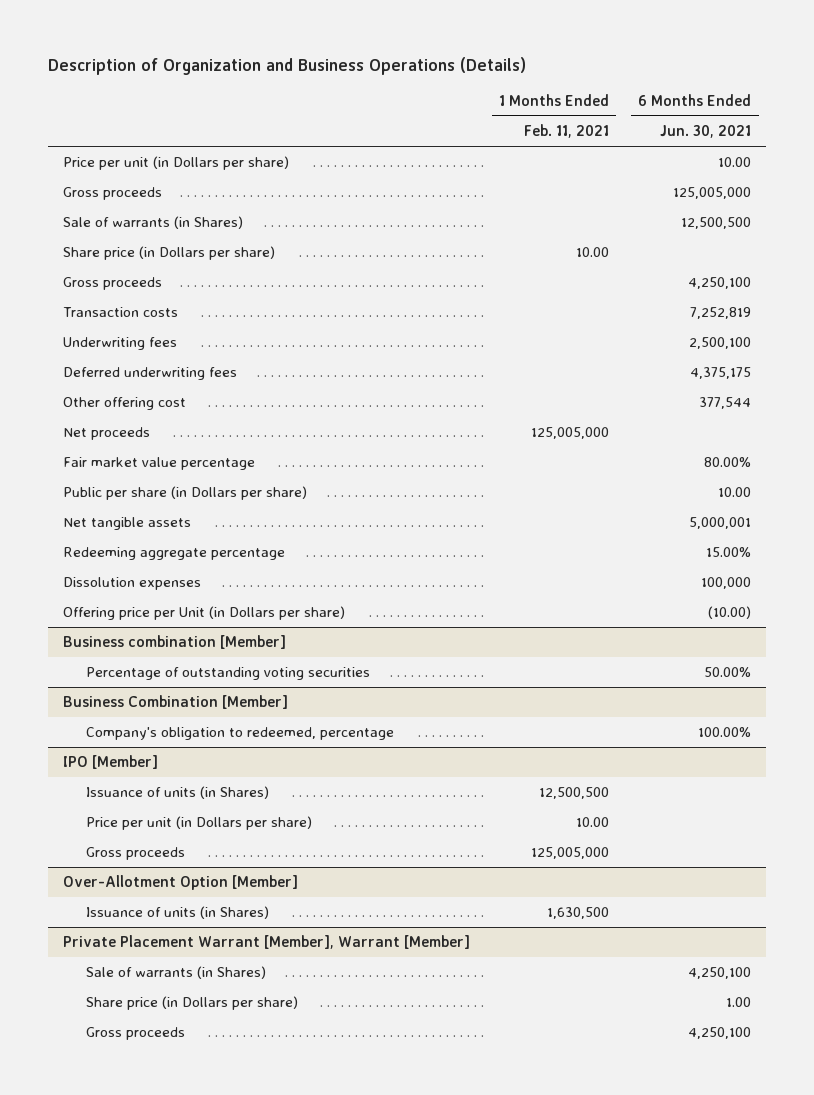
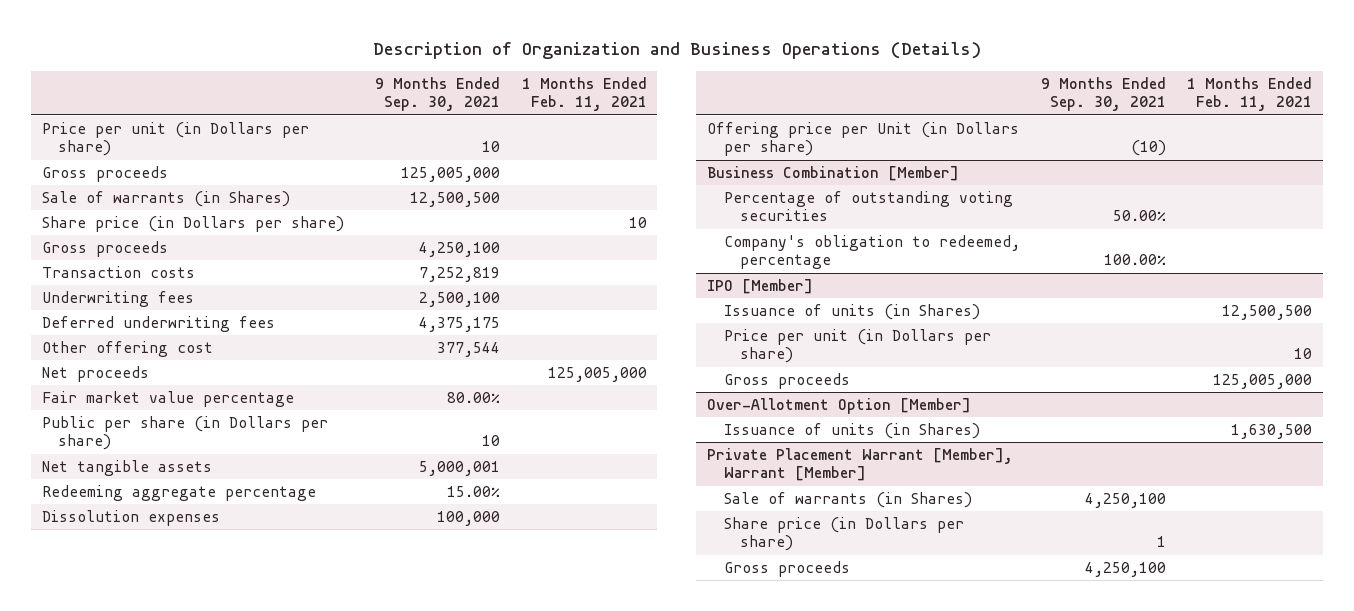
- | 1 Months Ended Feb. 11, 2021 | 6 Months Ended Jun. 30, 2021
+ | 9 Months Ended Sep. 30, 2021 | 1 Months Ended Feb. 11, 2021
- Share price (in Dollars per share) | 10.00 |
+ Share price (in Dollars per share) | | 10
- Business combination [Member]
- Percentage of outstanding voting securities | | 50.00%
@ Business Combination [Member]
+ Percentage of outstanding voting securities | 50.00% |
@ IPO [Member]
- Price per unit (in Dollars per share) | 10.00 |
+ Price per unit (in Dollars per share) | | 10

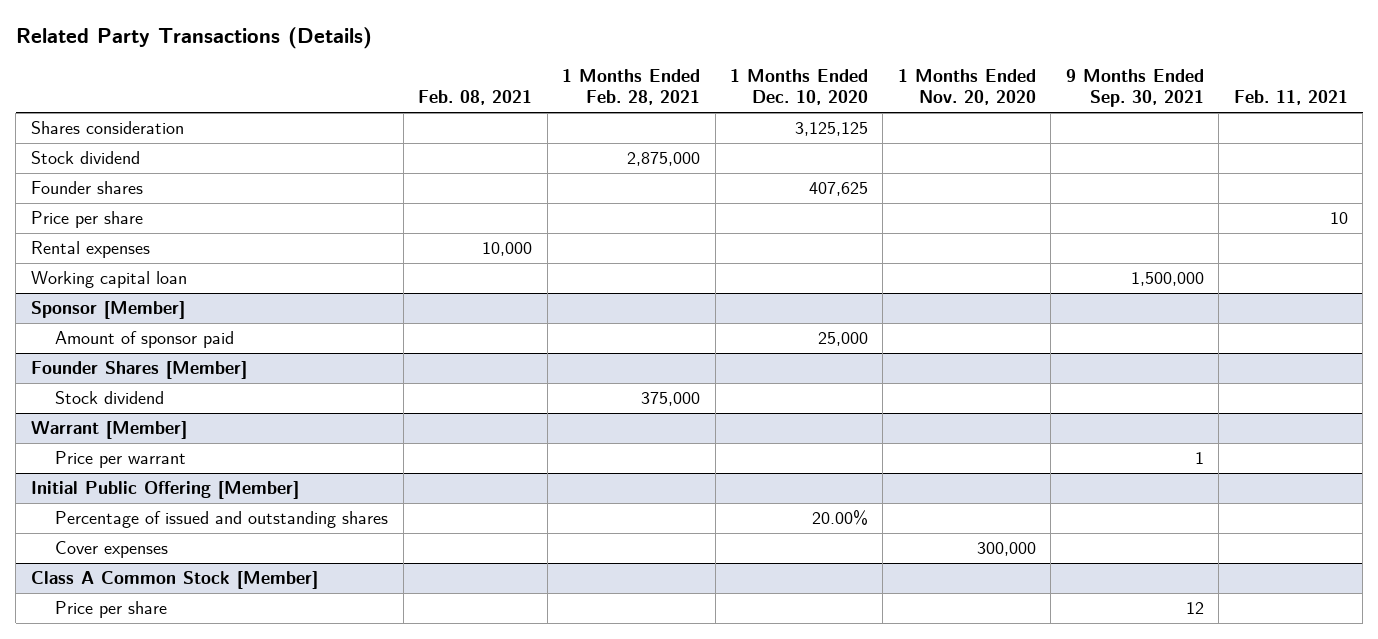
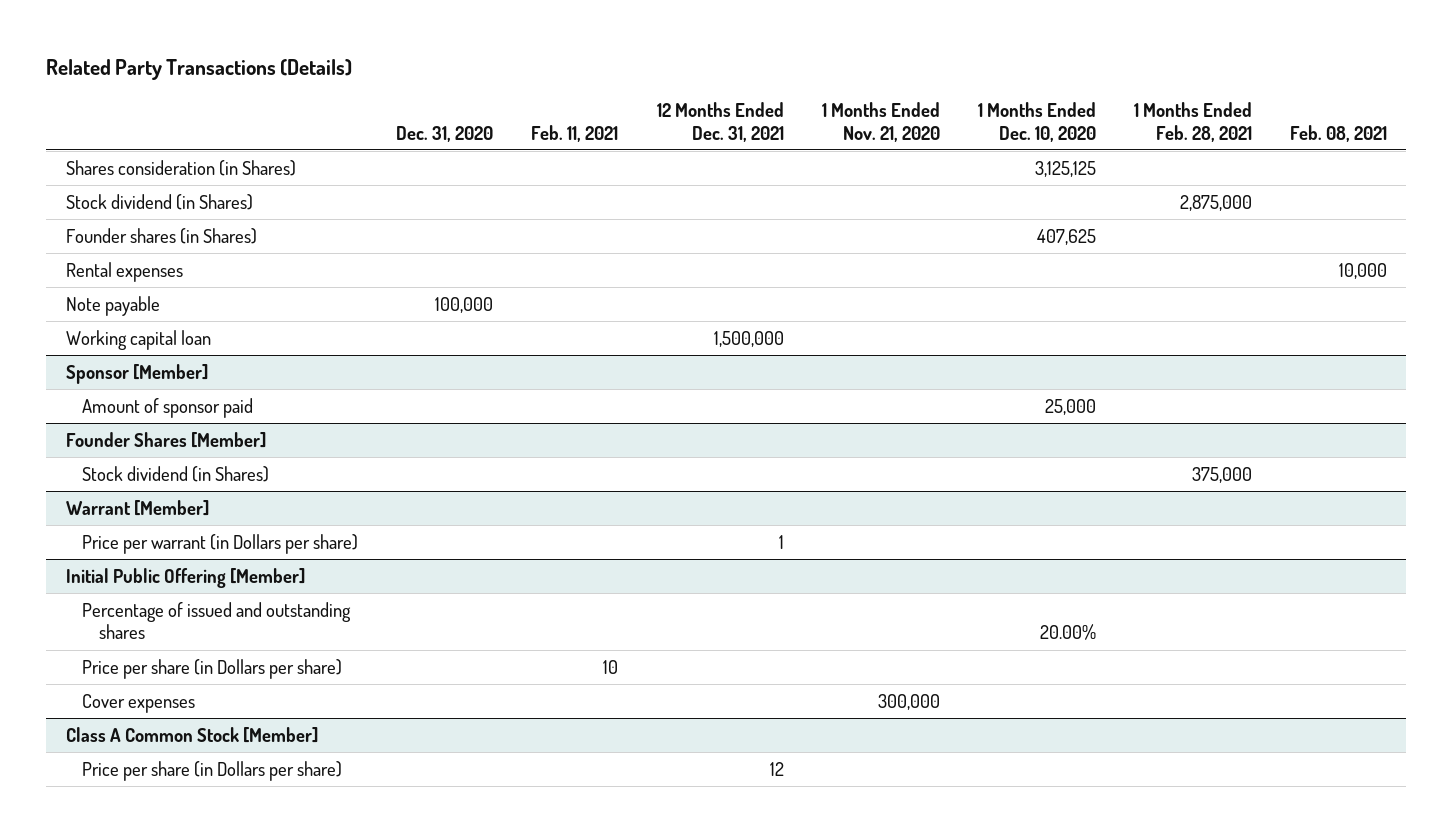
- | Feb. 08, 2021 | 1 Months Ended Feb. 28, 2021 | 1 Months Ended Dec. 10, 2020 | 1 Months Ended Nov. 20, 2020 | 9 Months Ended Sep. 30, 2021 | Feb. 11, 2021
+ | Dec. 31, 2020 | Feb. 11, 2021 | 12 Months Ended Dec. 31, 2021 | 1 Months Ended Nov. 21, 2020 | 1 Months Ended Dec. 10, 2020 | 1 Months Ended Feb. 28, 2021 | Feb. 08, 2021
- Shares consideration | | | 3,125,125 | | |
- Stock dividend | | 2,875,000 | | | |
- Founder shares | | | 407,625 | | |
- Price per share | | | | | | 10
+ Shares consideration (in Shares) | | | | | 3,125,125 | |
+ Stock dividend (in Shares) | | | | | | 2,875,000 |
+ Founder shares (in Shares) | | | | | 407,625 | |
+ Note payable | 100,000 | | | | | |
@ Founder Shares [Member]
- Stock dividend | | 375,000 | | | |
+ Stock dividend (in Shares) | | | | | | 375,000 |
@ Warrant [Member]
- Price per warrant | | | | | 1 |
+ Price per warrant (in Dollars per share) | | | 1 | | | |
@ Initial Public Offering [Member]
+ Price per share (in Dollars per share) | | 10 | | | | |
@ Class A Common Stock [Member]
- Price per share | | | | | 12 |
+ Price per share (in Dollars per share) | | | 12 | | | |

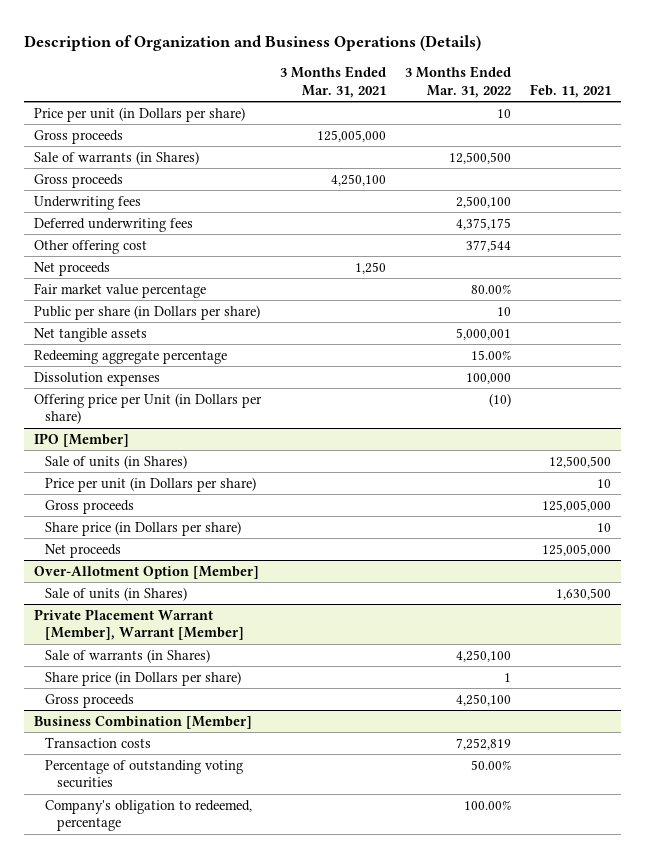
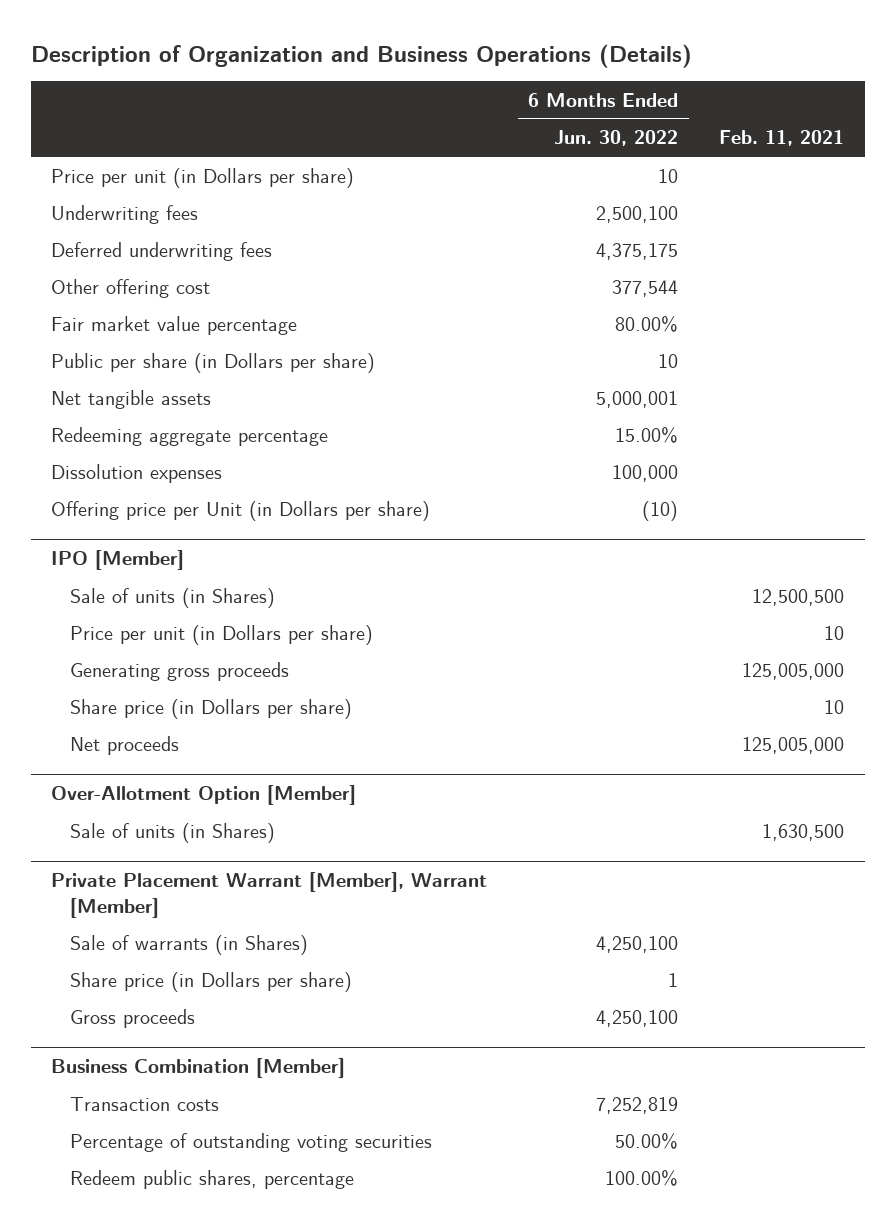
- | 3 Months Ended Mar. 31, 2021 | 3 Months Ended Mar. 31, 2022 | Feb. 11, 2021
+ | 6 Months Ended Jun. 30, 2022 | Feb. 11, 2021
- Gross proceeds | 125,005,000 | |
- Sale of warrants (in Shares) | | 12,500,500 |
- Gross proceeds | 4,250,100 | |
- Net proceeds | 1,250 | |
@ IPO [Member]
- Gross proceeds | | | 125,005,000
+ Generating gross proceeds | | 125,005,000
@ Business Combination [Member]
- Company's obligation to redeemed, percentage | | 100.00% |
+ Redeem public shares, percentage | 100.00% |

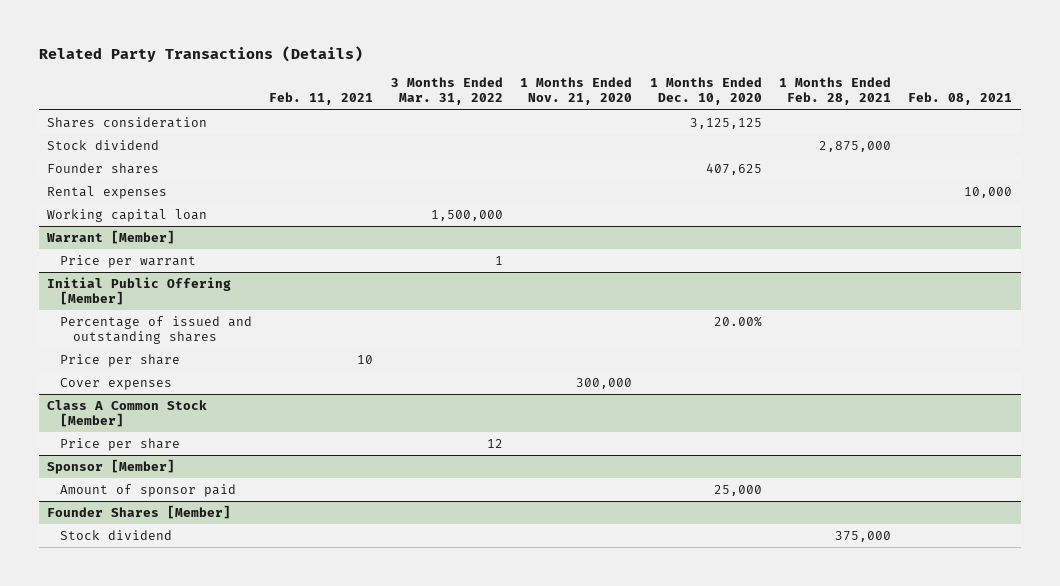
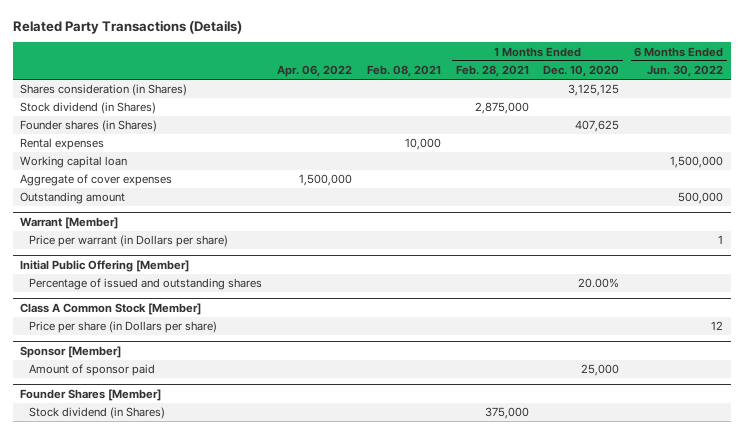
- | Feb. 11, 2021 | 3 Months Ended Mar. 31, 2022 | 1 Months Ended Nov. 21, 2020 | 1 Months Ended Dec. 10, 2020 | 1 Months Ended Feb. 28, 2021 | Feb. 08, 2021
+ | Apr. 06, 2022 | Feb. 08, 2021 | 1 Months Ended Feb. 28, 2021 | 1 Months Ended Dec. 10, 2020 | 6 Months Ended Jun. 30, 2022
- Shares consideration | | | | 3,125,125 | |
- Stock dividend | | | | | 2,875,000 |
- Founder shares | | | | 407,625 | |
+ Shares consideration (in Shares) | | | | 3,125,125 |
+ Stock dividend (in Shares) | | | 2,875,000 | |
+ Founder shares (in Shares) | | | | 407,625 |
+ Aggregate of cover expenses | 1,500,000 | | | |
+ Outstanding amount | | | | | 500,000
@ Warrant [Member]
- Price per warrant | | 1 | | | |
+ Price per warrant (in Dollars per share) | | | | | 1
@ Initial Public Offering [Member]
- Price per share | 10 | | | | |
- Cover expenses | | | 300,000 | | |
@ Class A Common Stock [Member]
- Price per share | | 12 | | | |
+ Price per share (in Dollars per share) | | | | | 12
@ Founder Shares [Member]
- Stock dividend | | | | | 375,000 |
+ Stock dividend (in Shares) | | | 375,000 | |

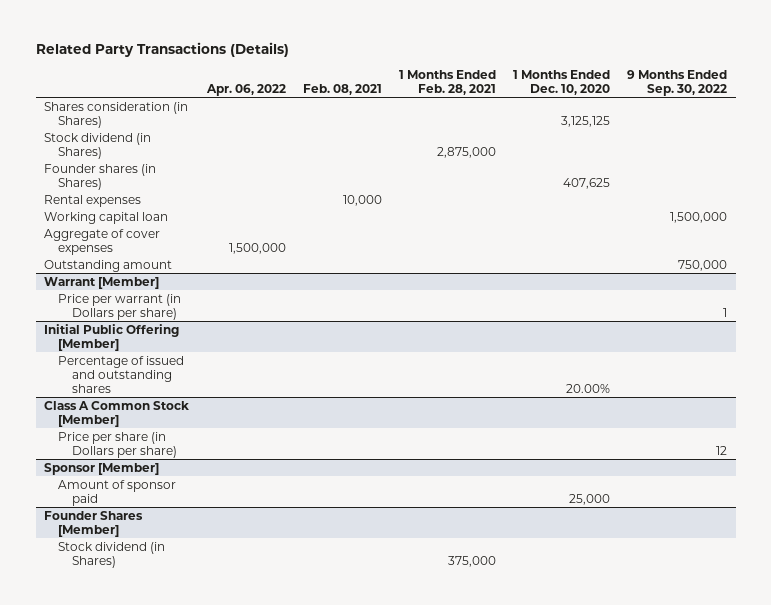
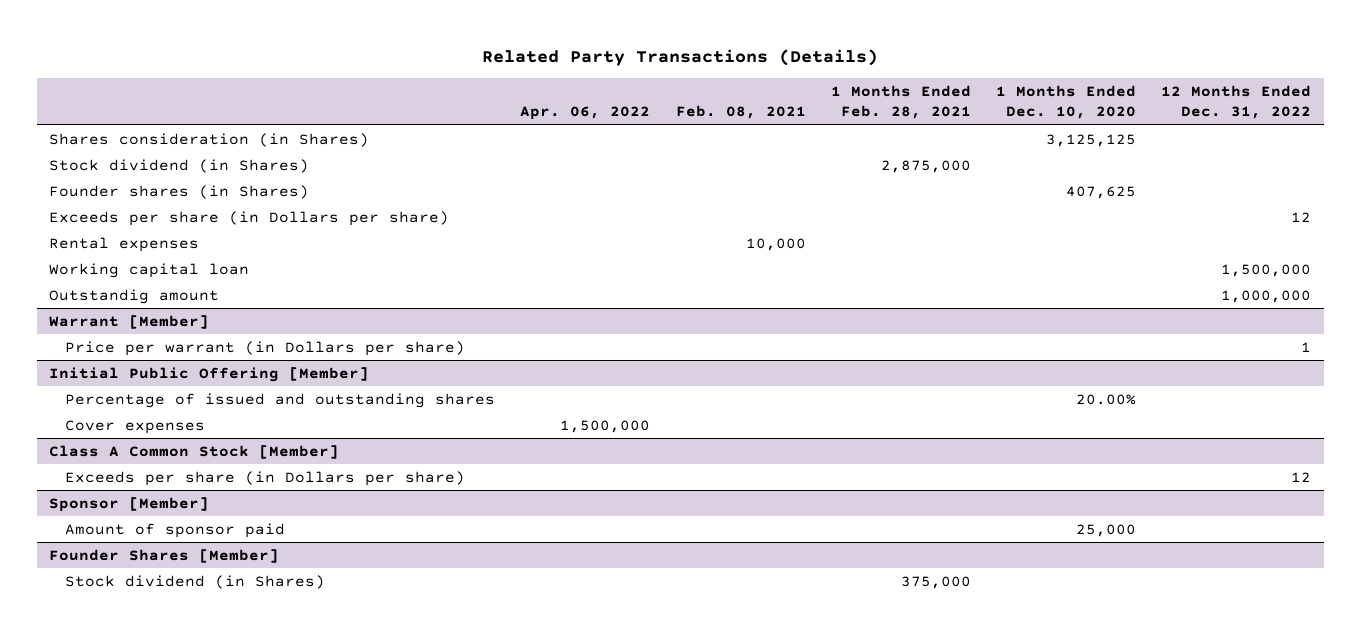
- | Apr. 06, 2022 | Feb. 08, 2021 | 1 Months Ended Feb. 28, 2021 | 1 Months Ended Dec. 10, 2020 | 9 Months Ended Sep. 30, 2022
+ | Apr. 06, 2022 | Feb. 08, 2021 | 1 Months Ended Feb. 28, 2021 | 1 Months Ended Dec. 10, 2020 | 12 Months Ended Dec. 31, 2022
+ Exceeds per share (in Dollars per share) | | | | | 12
- Aggregate of cover expenses | 1,500,000 | | | |
- Outstanding amount | | | | | 750,000
+ Outstandig amount | | | | | 1,000,000
@ Initial Public Offering [Member]
+ Cover expenses | 1,500,000 | | | |
@ Class A Common Stock [Member]
- Price per share (in Dollars per share) | | | | | 12
+ Exceeds per share (in Dollars per share) | | | | | 12

